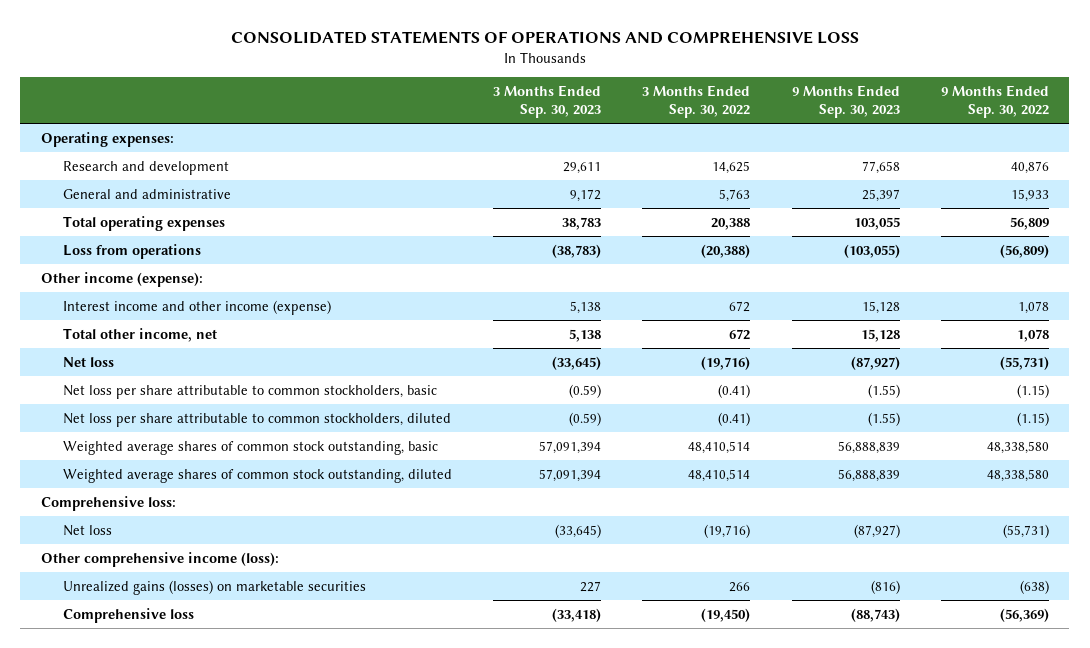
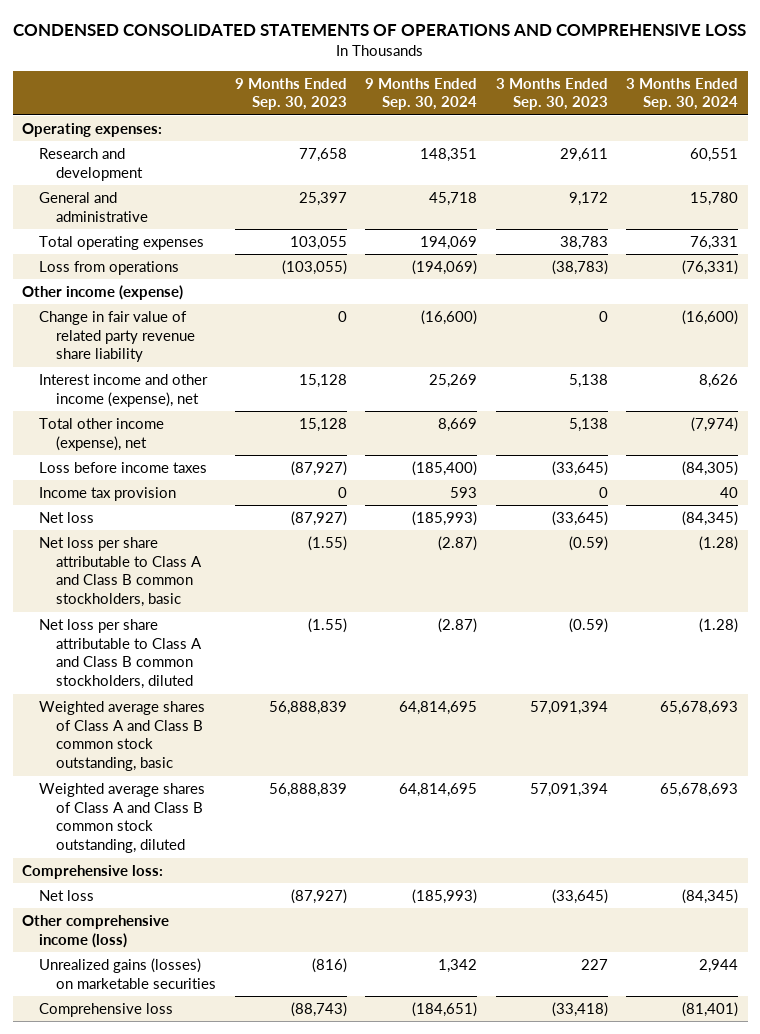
- CONSOLIDATED STATEMENTS OF OPERATIONS AND COMPREHENSIVE LOSS
+ CONDENSED CONSOLIDATED STATEMENTS OF OPERATIONS AND COMPREHENSIVE LOSS
- | 3 Months Ended Sep. 30, 2023 | 3 Months Ended Sep. 30, 2022 | 9 Months Ended Sep. 30, 2023 | 9 Months Ended Sep. 30, 2022
+ | 9 Months Ended Sep. 30, 2023 | 9 Months Ended Sep. 30, 2024 | 3 Months Ended Sep. 30, 2023 | 3 Months Ended Sep. 30, 2024
- Other income (expense):
- Interest income and other income (expense) | 5,138 | 672 | 15,128 | 1,078
- Total other income, net | 5,138 | 672 | 15,128 | 1,078
+ Other income (expense)
+ Change in fair value of related party revenue share liability | 0 | (16,600) | 0 | (16,600)
+ Interest income and other income (expense), net | 15,128 | 25,269 | 5,138 | 8,626
+ Total other income (expense), net | 15,128 | 8,669 | 5,138 | (7,974)
+ Loss before income taxes | (87,927) | (185,400) | (33,645) | (84,305)
+ Income tax provision | 0 | 593 | 0 | 40
- Net loss per share attributable to common stockholders, basic | (0.59) | (0.41) | (1.55) | (1.15)
- Net loss per share attributable to common stockholders, diluted | (0.59) | (0.41) | (1.55) | (1.15)
- Weighted average shares of common stock outstanding, basic | 57,091,394 | 48,410,514 | 56,888,839 | 48,338,580
- Weighted average shares of common stock outstanding, diluted | 57,091,394 | 48,410,514 | 56,888,839 | 48,338,580
+ Net loss per share attributable to Class A and Class B common stockholders, basic | (1.55) | (2.87) | (0.59) | (1.28)
+ Net loss per share attributable to Class A and Class B common stockholders, diluted | (1.55) | (2.87) | (0.59) | (1.28)
+ Weighted average shares of Class A and Class B common stock outstanding, basic | 56,888,839 | 64,814,695 | 57,091,394 | 65,678,693
+ Weighted average shares of Class A and Class B common stock outstanding, diluted | 56,888,839 | 64,814,695 | 57,091,394 | 65,678,693
- Other comprehensive income (loss):
+ Other comprehensive income (loss)

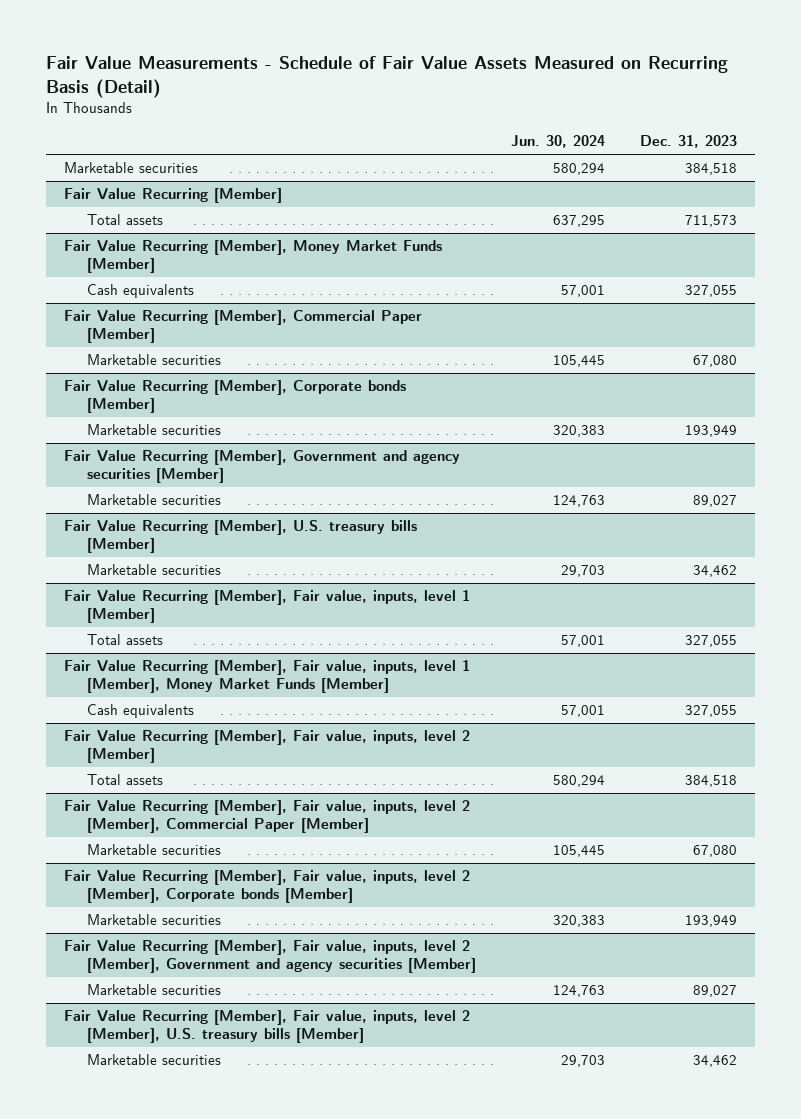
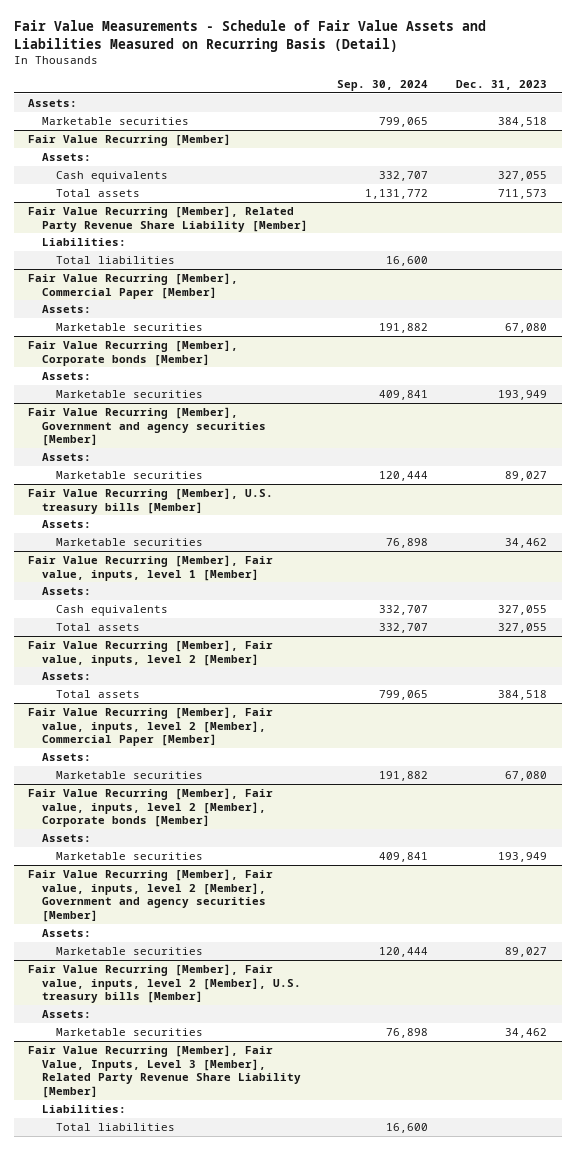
- Fair Value Measurements - Schedule of Fair Value Assets Measured on Recurring Basis (Detail)
+ Fair Value Measurements - Schedule of Fair Value Assets and Liabilities Measured on Recurring Basis (Detail)
- | Jun. 30, 2024 | Dec. 31, 2023
+ | Sep. 30, 2024 | Dec. 31, 2023
+ Assets:
- Fair Value Recurring [Member], Money Market Funds [Member]
@ Fair Value Recurring [Member]
+ Assets:
moved down: Total assets | 1,131,772 | 711,573
+ Fair Value Recurring [Member], Related Party Revenue Share Liability [Member]
+ Liabilities:
+ Total liabilities | 16,600 |
@ Fair Value Recurring [Member], Commercial Paper [Member]
+ Assets:
@ Fair Value Recurring [Member], Corporate bonds [Member]
+ Assets:
@ Fair Value Recurring [Member], Government and agency securities [Member]
+ Assets:
@ Fair Value Recurring [Member], U.S. treasury bills [Member]
+ Assets:
- Fair Value Recurring [Member], Fair value, inputs, level 1 [Member], Money Market Funds [Member]
@ Fair Value Recurring [Member], Fair value, inputs, level 1 [Member]
+ Assets:
moved down: Total assets | 332,707 | 327,055
@ Fair Value Recurring [Member], Fair value, inputs, level 2 [Member]
+ Assets:
@ Fair Value Recurring [Member], Fair value, inputs, level 2 [Member], Commercial Paper [Member]
+ Assets:
@ Fair Value Recurring [Member], Fair value, inputs, level 2 [Member], Corporate bonds [Member]
+ Assets:
@ Fair Value Recurring [Member], Fair value, inputs, level 2 [Member], Government and agency securities [Member]
+ Assets:
@ Fair Value Recurring [Member], Fair value, inputs, level 2 [Member], U.S. treasury bills [Member]
+ Assets:
+ Fair Value Recurring [Member], Fair Value, Inputs, Level 3 [Member], Related Party Revenue Share Liability [Member]
+ Liabilities:
+ Total liabilities | 16,600 |

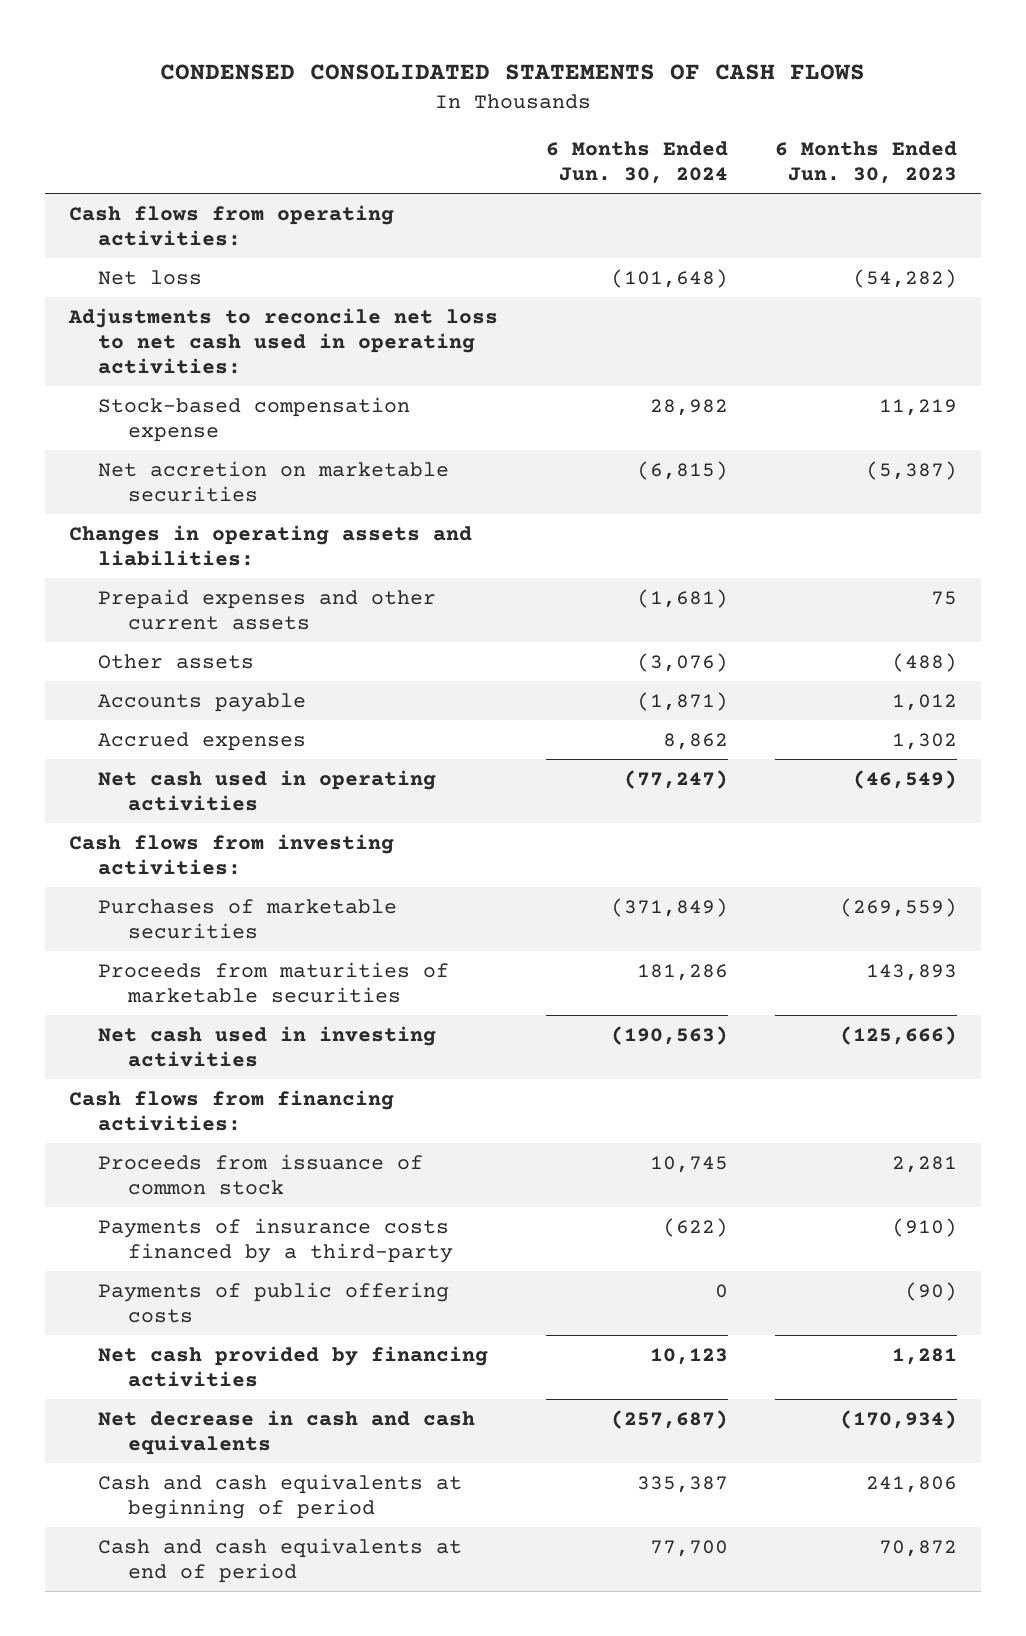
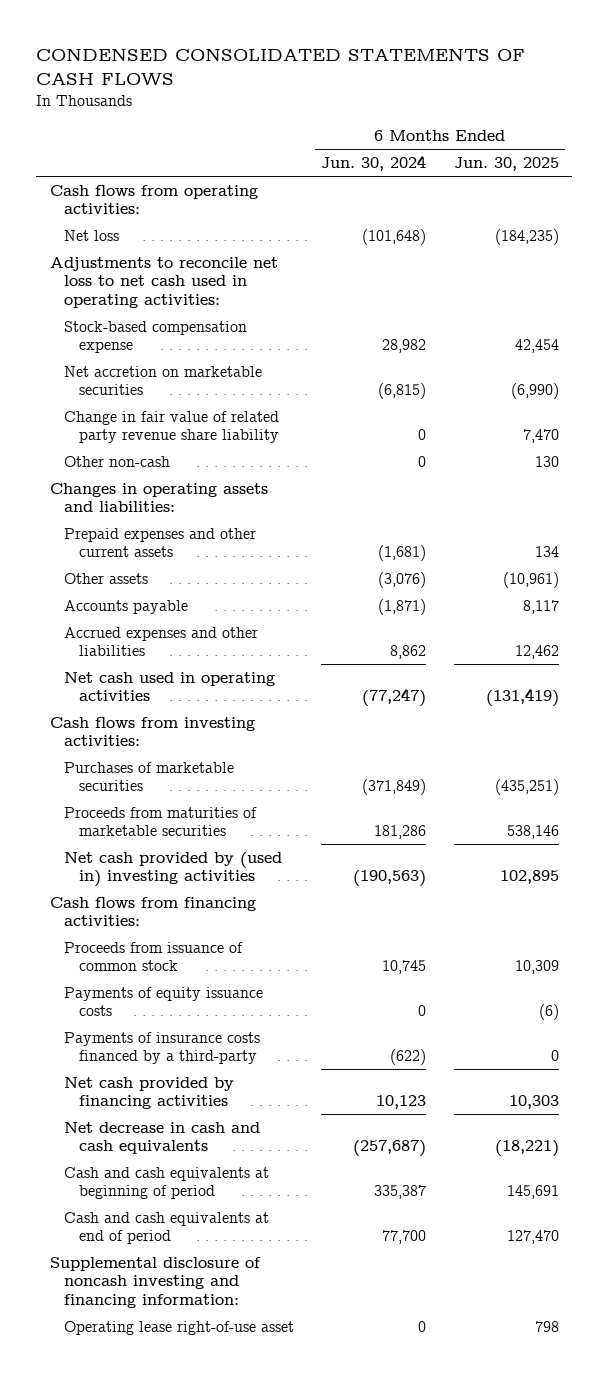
- | 6 Months Ended Jun. 30, 2024 | 6 Months Ended Jun. 30, 2023
+ | 6 Months Ended Jun. 30, 2024 | 6 Months Ended Jun. 30, 2025
+ Change in fair value of related party revenue share liability | 0 | 7,470
+ Other non-cash | 0 | 130
- Accrued expenses | 8,862 | 1,302
+ Accrued expenses and other liabilities | 8,862 | 12,462
- Net cash used in investing activities | (190,563) | (125,666)
+ Net cash provided by (used in) investing activities | (190,563) | 102,895
+ Payments of equity issuance costs | 0 | (6)
- Payments of public offering costs | 0 | (90)
+ Supplemental disclosure of noncash investing and financing information:
+ Operating lease right-of-use asset | 0 | 798

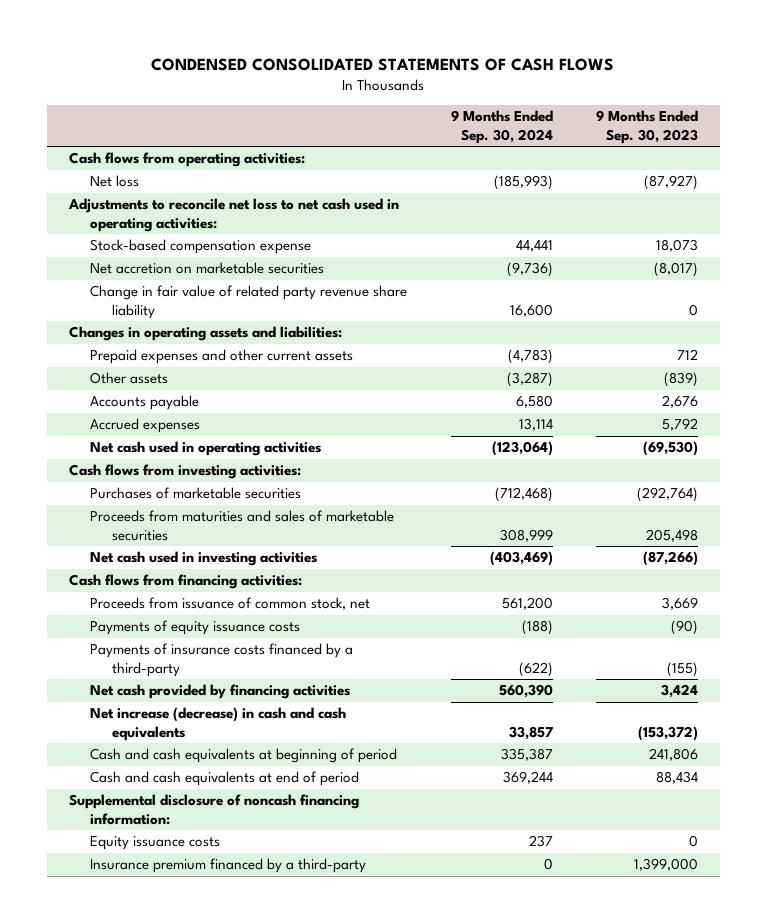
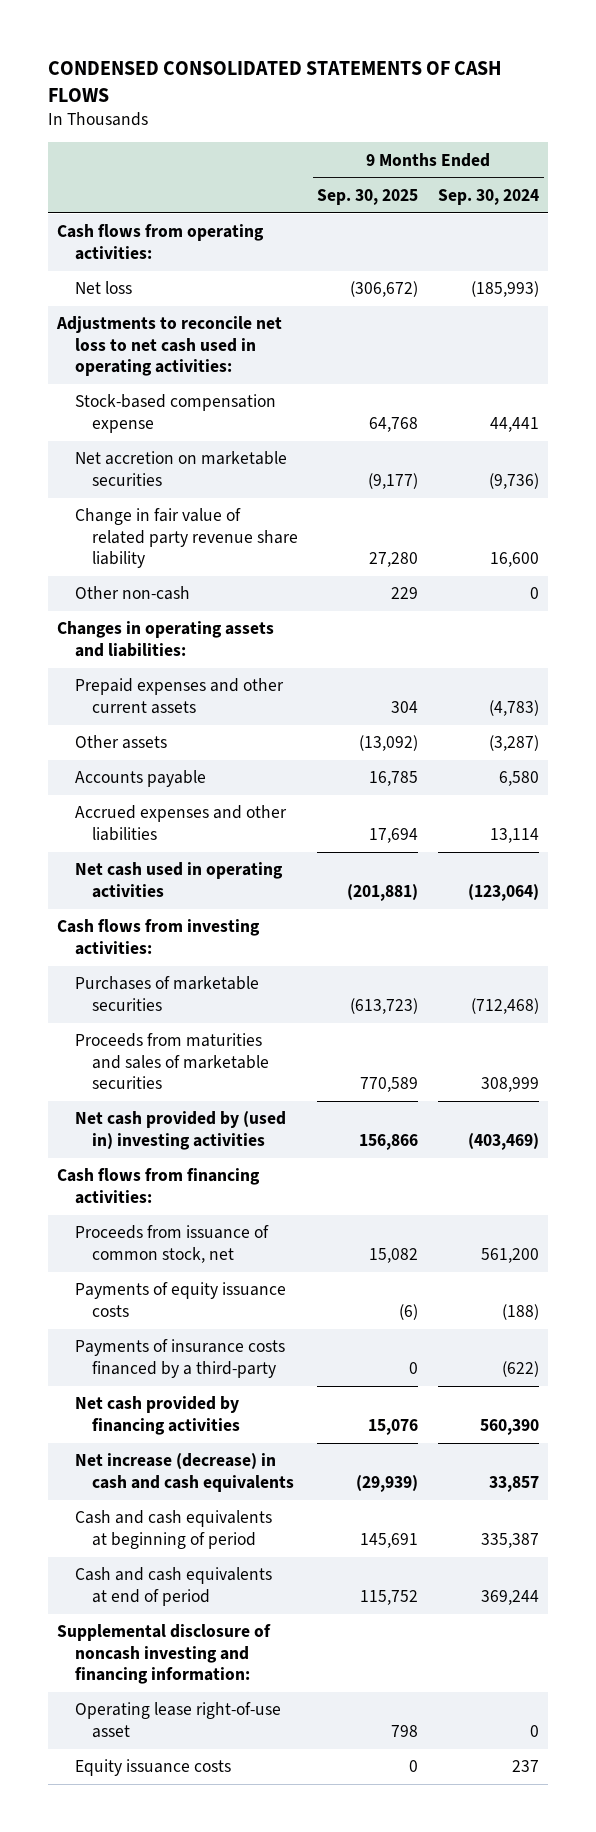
- | 9 Months Ended Sep. 30, 2024 | 9 Months Ended Sep. 30, 2023
+ | 9 Months Ended Sep. 30, 2025 | 9 Months Ended Sep. 30, 2024
+ Other non-cash | 229 | 0
- Accrued expenses | 13,114 | 5,792
+ Accrued expenses and other liabilities | 17,694 | 13,114
- Net cash used in investing activities | (403,469) | (87,266)
+ Net cash provided by (used in) investing activities | 156,866 | (403,469)
- Supplemental disclosure of noncash financing information:
+ Supplemental disclosure of noncash investing and financing information:
+ Operating lease right-of-use asset | 798 | 0
- Insurance premium financed by a third-party | 0 | 1,399,000

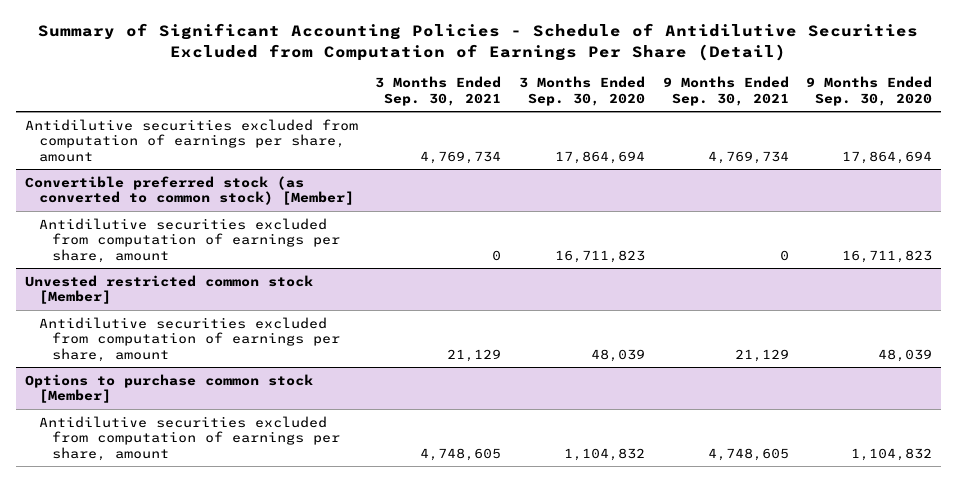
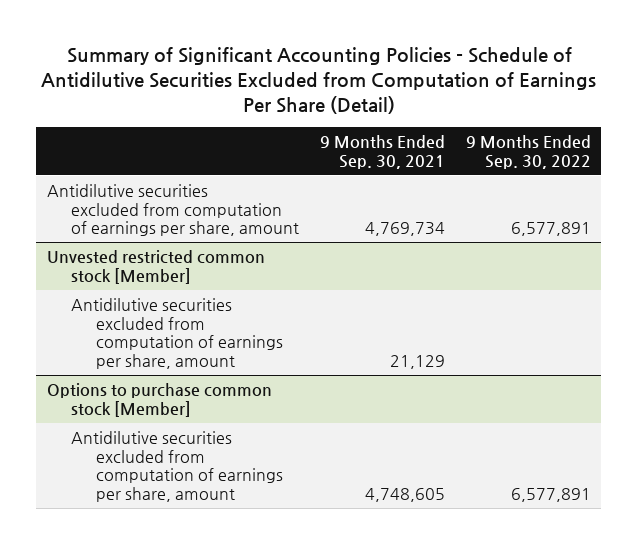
- | 3 Months Ended Sep. 30, 2021 | 3 Months Ended Sep. 30, 2020 | 9 Months Ended Sep. 30, 2021 | 9 Months Ended Sep. 30, 2020
+ | 9 Months Ended Sep. 30, 2021 | 9 Months Ended Sep. 30, 2022
- Convertible preferred stock (as converted to common stock) [Member]
- Antidilutive securities excluded from computation of earnings per share, amount | 0 | 16,711,823 | 0 | 16,711,823

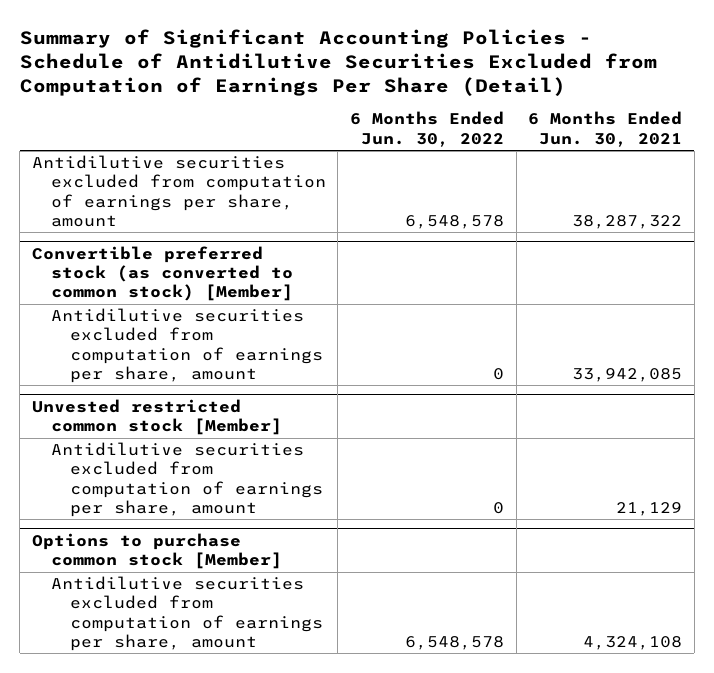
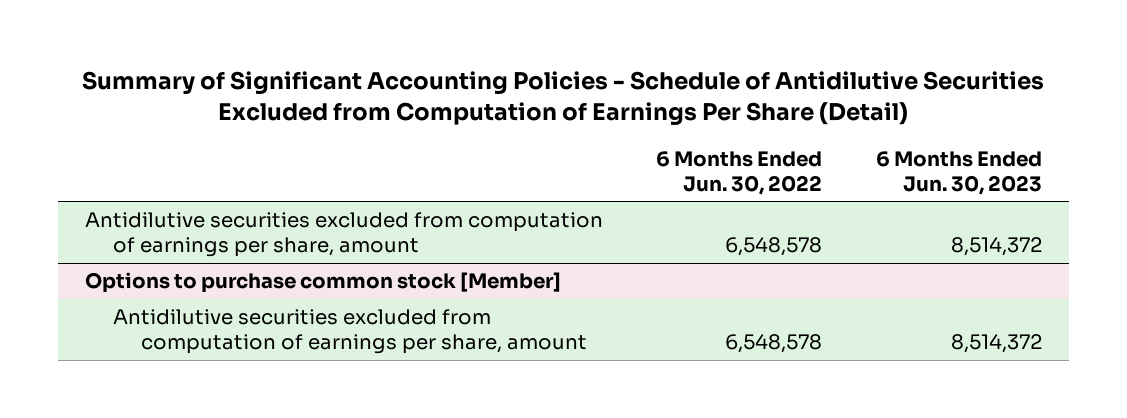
- | 6 Months Ended Jun. 30, 2022 | 6 Months Ended Jun. 30, 2021
+ | 6 Months Ended Jun. 30, 2022 | 6 Months Ended Jun. 30, 2023
- Convertible preferred stock (as converted to common stock) [Member]
- Antidilutive securities excluded from computation of earnings per share, amount | 0 | 33,942,085
- Unvested restricted common stock [Member]
- Antidilutive securities excluded from computation of earnings per share, amount | 0 | 21,129

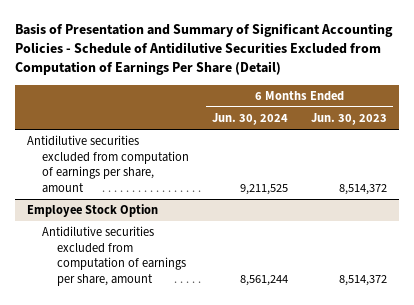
- Summary of Significant Accounting Policies - Schedule of Antidilutive Securities Excluded from Computation of Earnings Per Share (Detail)
+ Basis of Presentation and Summary of Significant Accounting Policies - Schedule of Antidilutive Securities Excluded from Computation of Earnings Per Share (Detail)
- | 6 Months Ended Jun. 30, 2022 | 6 Months Ended Jun. 30, 2023
+ | 6 Months Ended Jun. 30, 2024 | 6 Months Ended Jun. 30, 2023
- Options to purchase common stock [Member]
+ Employee Stock Option

